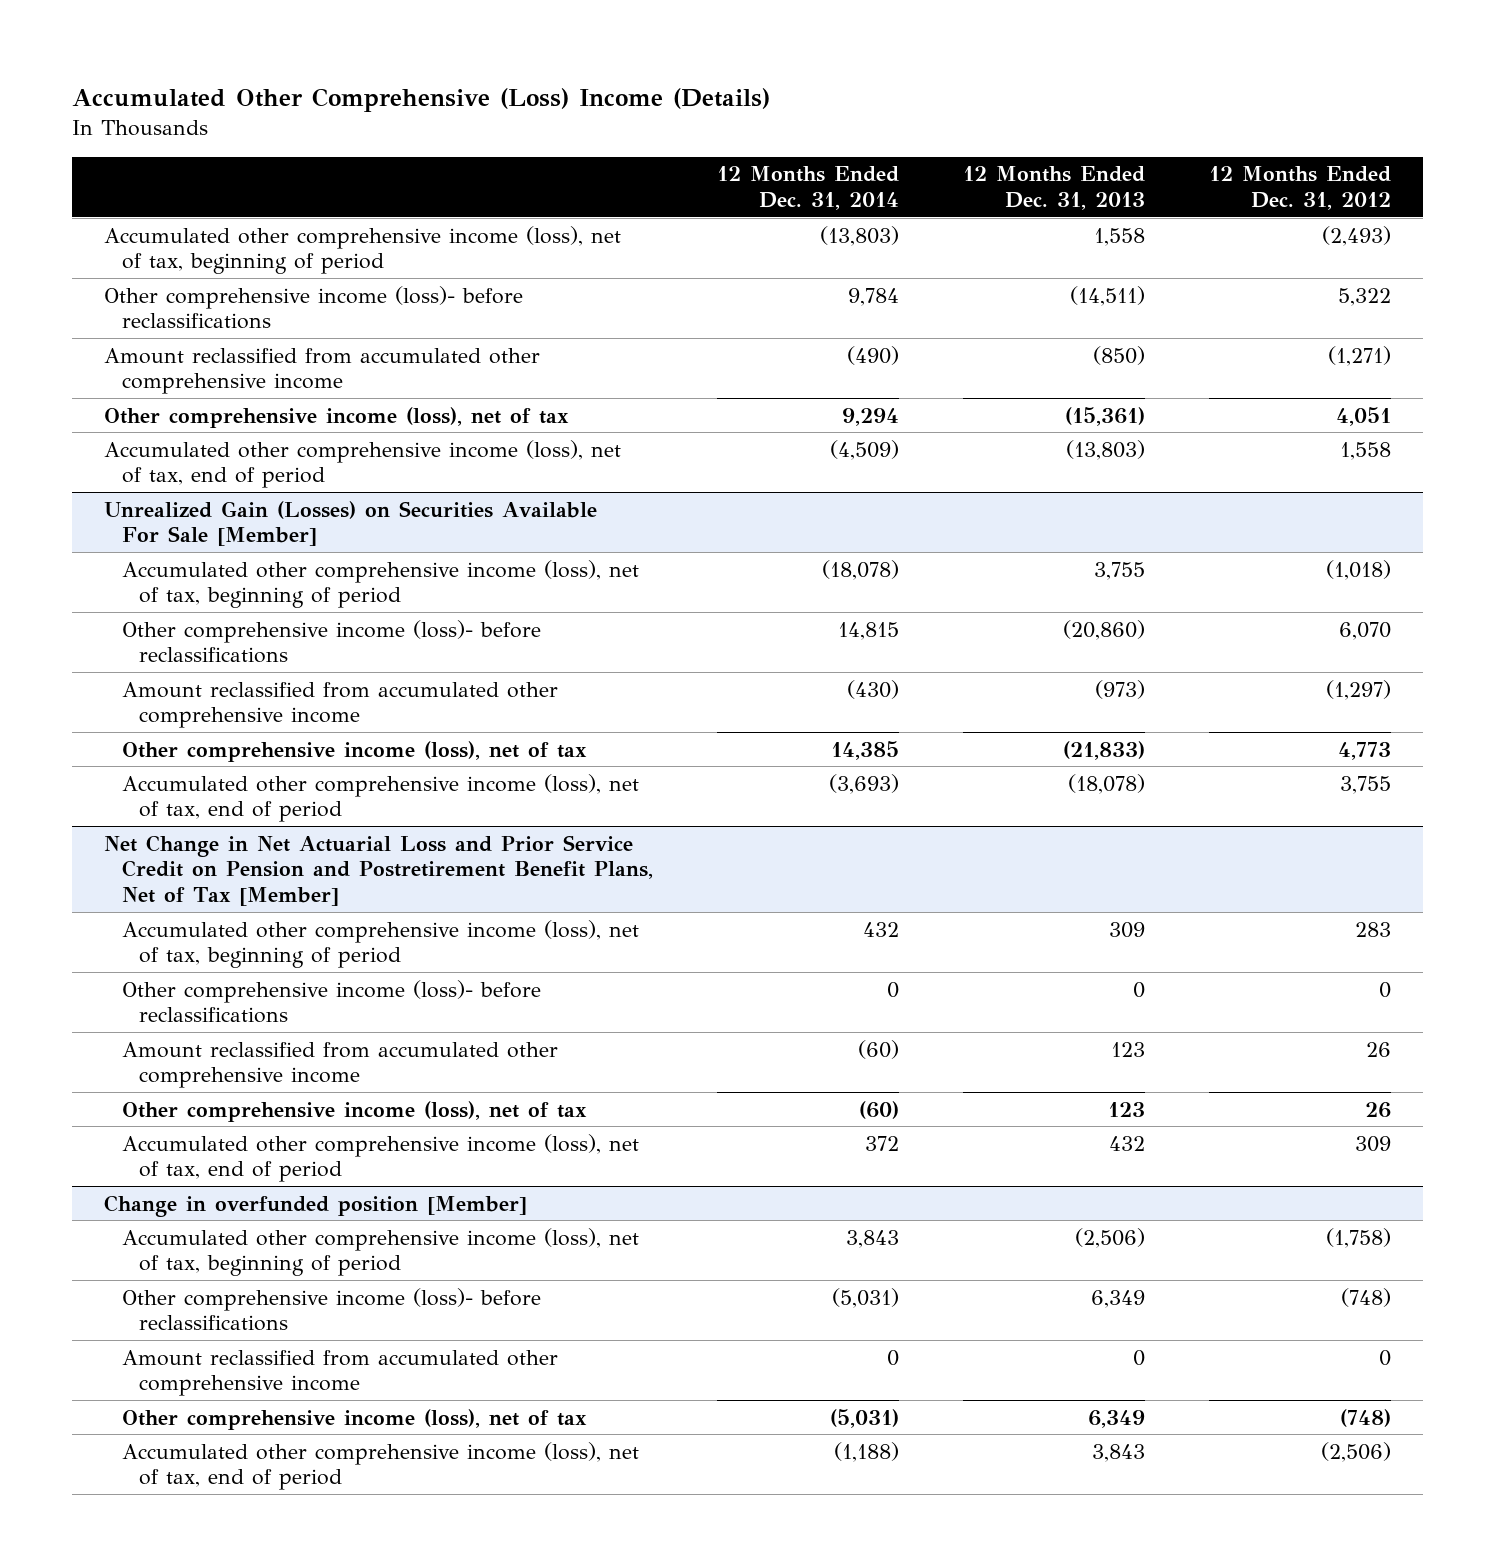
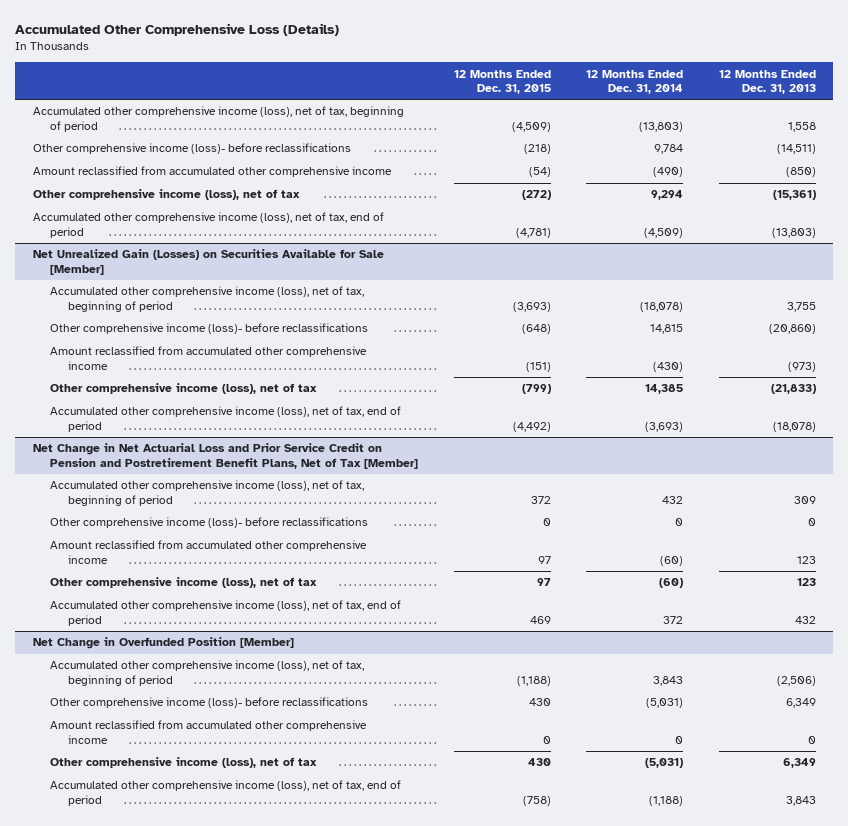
- Accumulated Other Comprehensive (Loss) Income (Details)
+ Accumulated Other Comprehensive Loss (Details)
- | 12 Months Ended Dec. 31, 2014 | 12 Months Ended Dec. 31, 2013 | 12 Months Ended Dec. 31, 2012
+ | 12 Months Ended Dec. 31, 2015 | 12 Months Ended Dec. 31, 2014 | 12 Months Ended Dec. 31, 2013
- Unrealized Gain (Losses) on Securities Available For Sale [Member]
+ Net Unrealized Gain (Losses) on Securities Available for Sale [Member]
- Change in overfunded position [Member]
+ Net Change in Overfunded Position [Member]

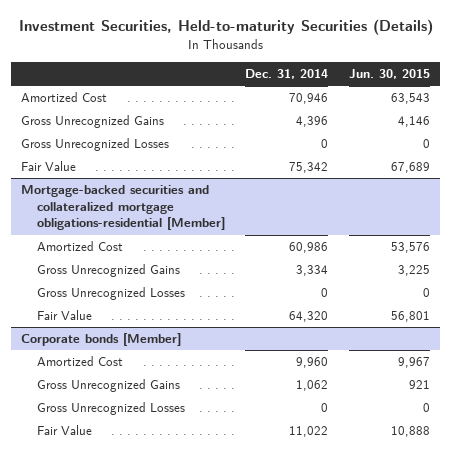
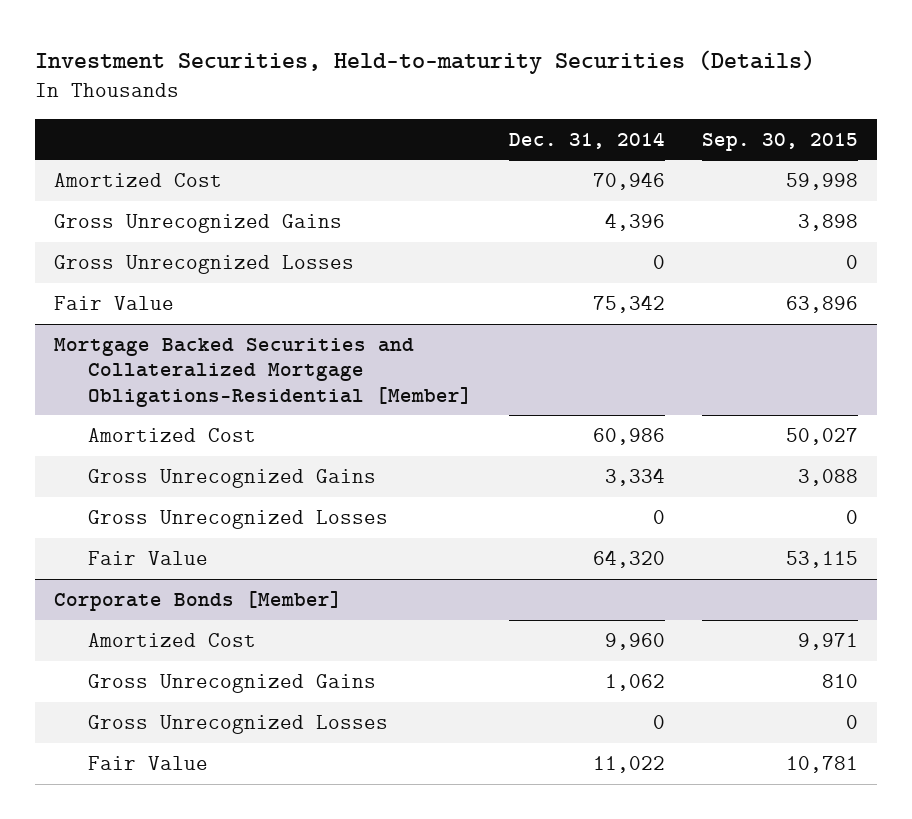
- | Dec. 31, 2014 | Jun. 30, 2015
+ | Dec. 31, 2014 | Sep. 30, 2015
- Mortgage-backed securities and collateralized mortgage obligations-residential [Member]
+ Mortgage Backed Securities and Collateralized Mortgage Obligations-Residential [Member]
- Corporate bonds [Member]
+ Corporate Bonds [Member]

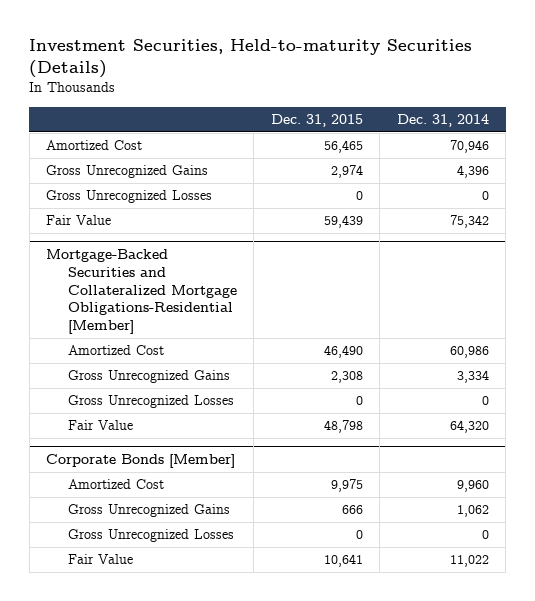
- | Dec. 31, 2014 | Sep. 30, 2015
+ | Dec. 31, 2015 | Dec. 31, 2014
- Mortgage Backed Securities and Collateralized Mortgage Obligations-Residential [Member]
+ Mortgage-Backed Securities and Collateralized Mortgage Obligations-Residential [Member]

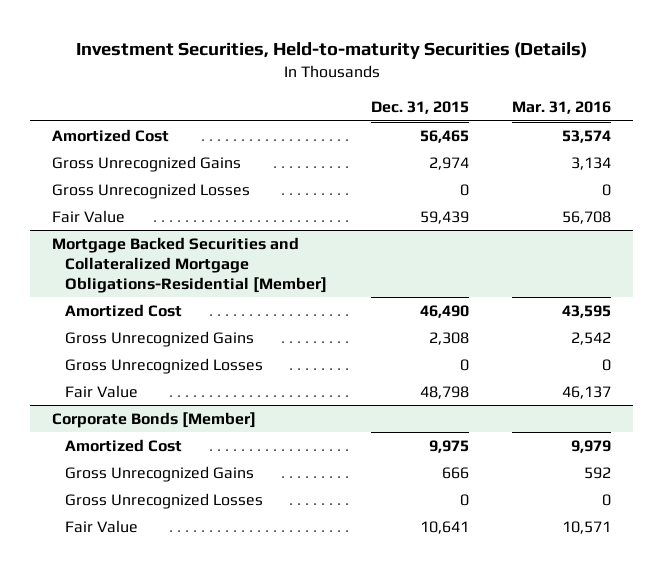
- | Dec. 31, 2015 | Dec. 31, 2014
+ | Dec. 31, 2015 | Mar. 31, 2016
- Mortgage-Backed Securities and Collateralized Mortgage Obligations-Residential [Member]
+ Mortgage Backed Securities and Collateralized Mortgage Obligations-Residential [Member]

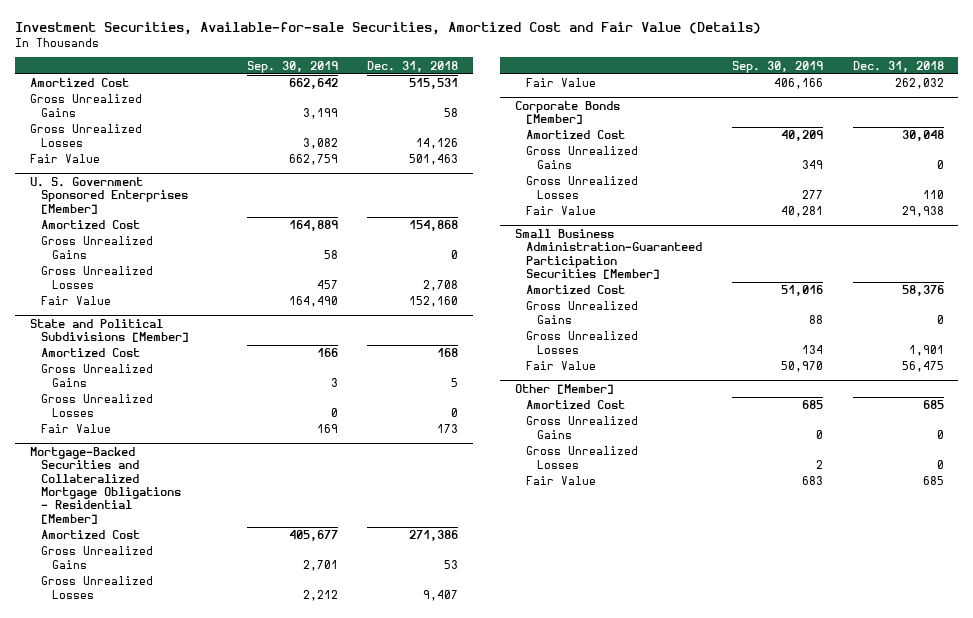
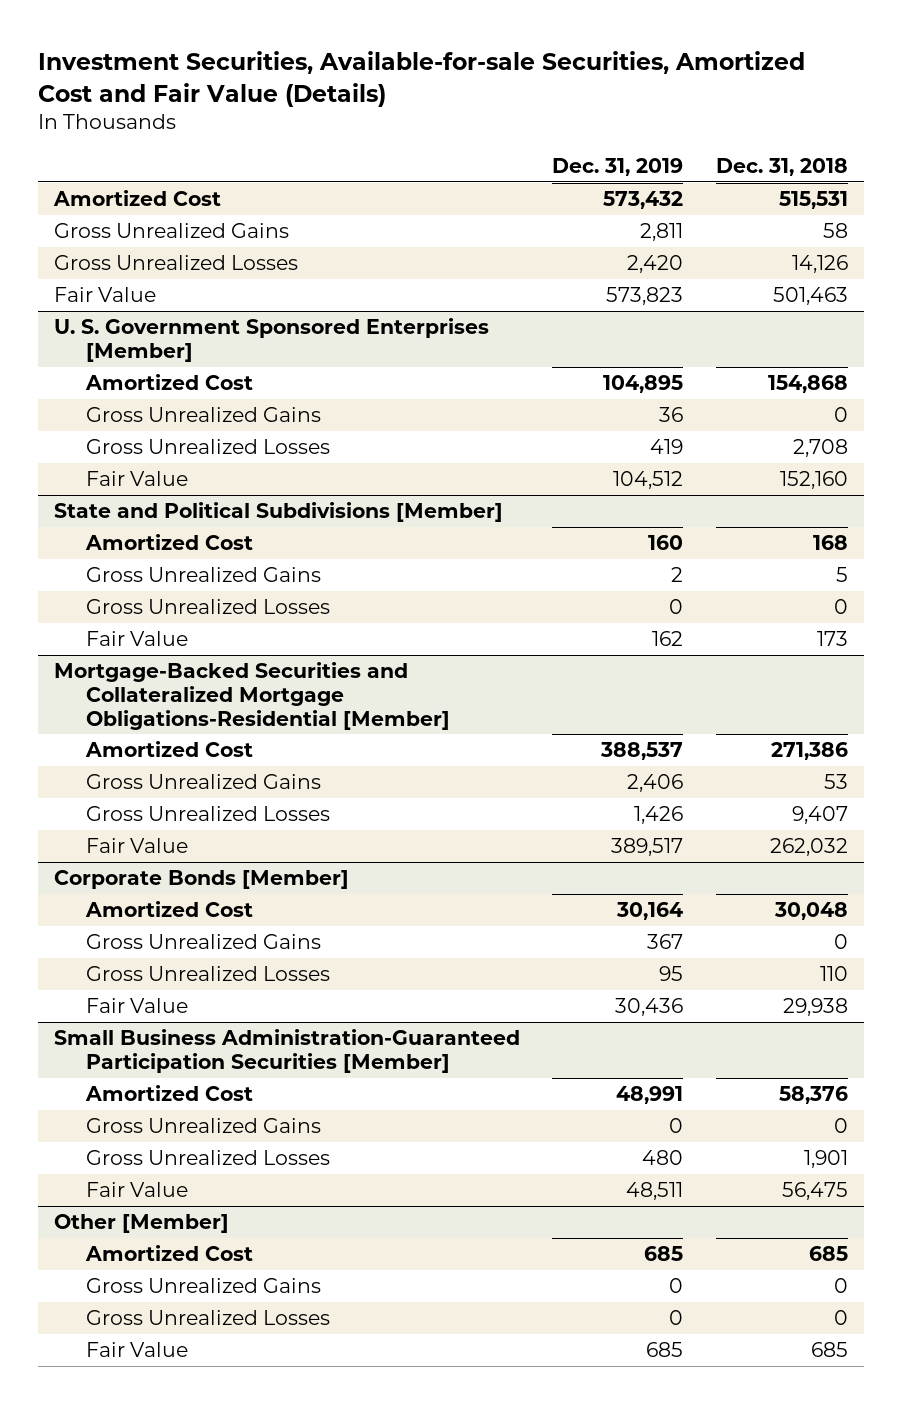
- | Sep. 30, 2019 | Dec. 31, 2018
+ | Dec. 31, 2019 | Dec. 31, 2018
- Mortgage-Backed Securities and Collateralized Mortgage Obligations - Residential [Member]
+ Mortgage-Backed Securities and Collateralized Mortgage Obligations-Residential [Member]

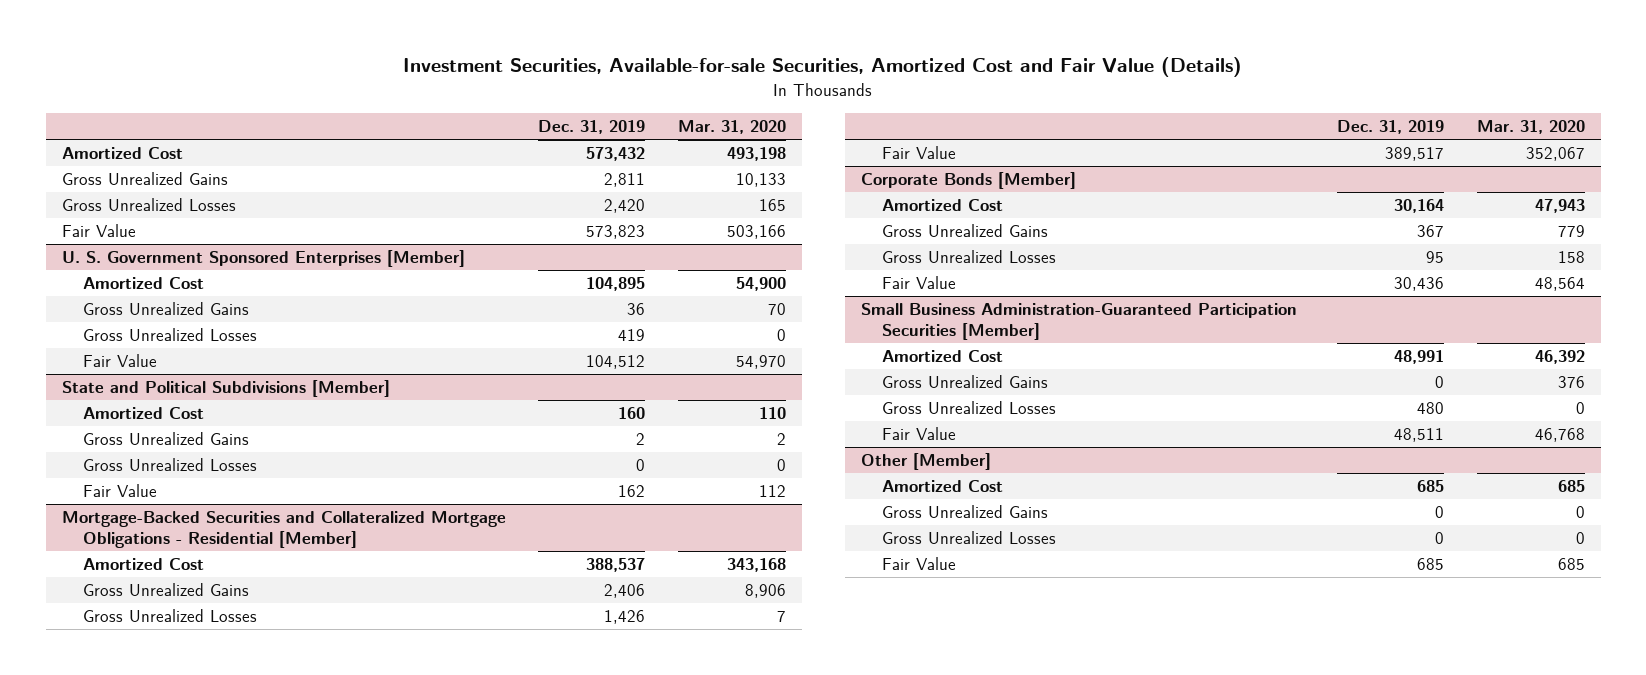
- | Dec. 31, 2019 | Dec. 31, 2018
+ | Dec. 31, 2019 | Mar. 31, 2020
- Mortgage-Backed Securities and Collateralized Mortgage Obligations-Residential [Member]
+ Mortgage-Backed Securities and Collateralized Mortgage Obligations - Residential [Member]

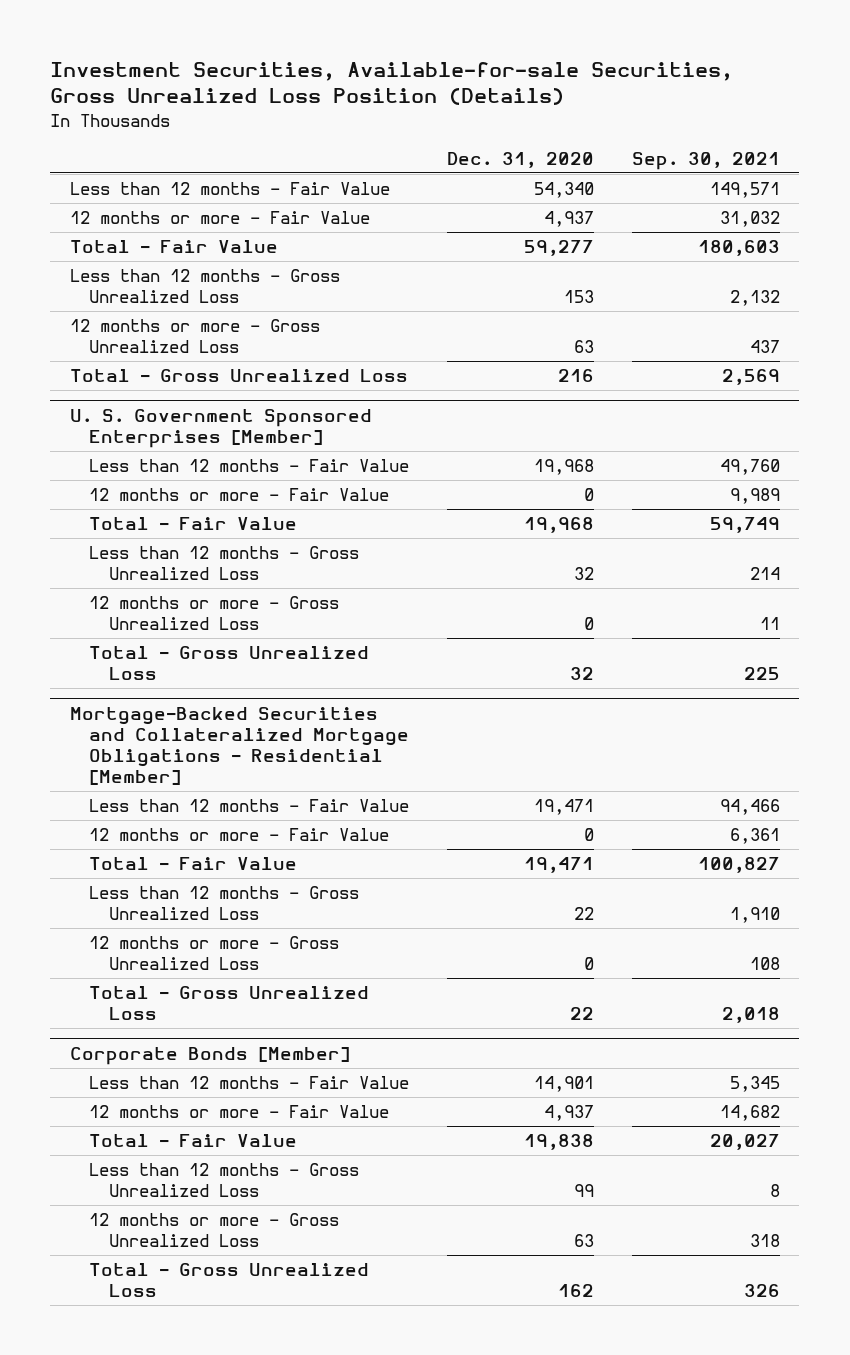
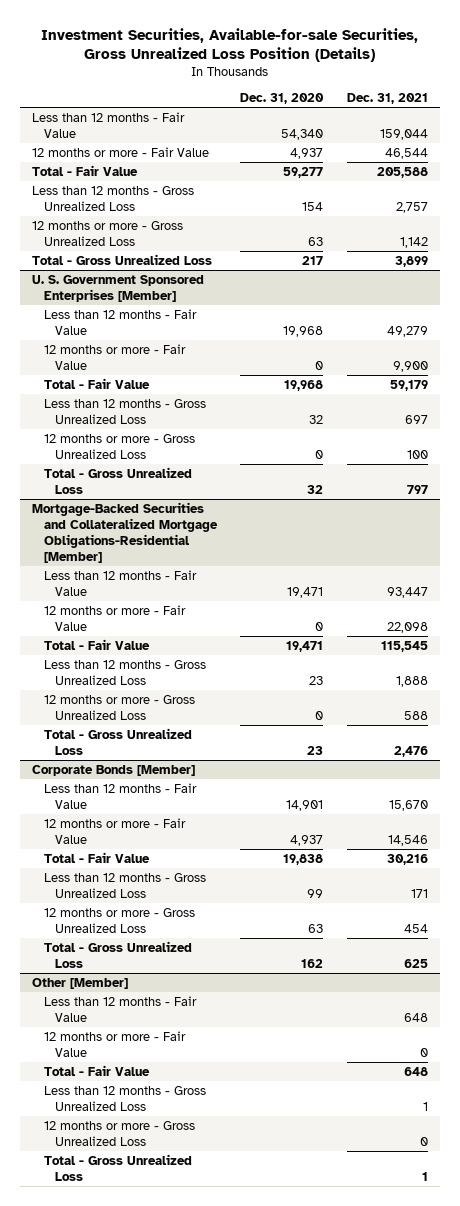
- | Dec. 31, 2020 | Sep. 30, 2021
+ | Dec. 31, 2020 | Dec. 31, 2021
- Less than 12 months - Gross Unrealized Loss | 153 | 2,132
+ Less than 12 months - Gross Unrealized Loss | 154 | 2,757
- Total - Gross Unrealized Loss | 216 | 2,569
+ Total - Gross Unrealized Loss | 217 | 3,899
- Mortgage-Backed Securities and Collateralized Mortgage Obligations - Residential [Member]
+ Mortgage-Backed Securities and Collateralized Mortgage Obligations-Residential [Member]
- Less than 12 months - Gross Unrealized Loss | 22 | 1,910
+ Less than 12 months - Gross Unrealized Loss | 23 | 1,888
- Total - Gross Unrealized Loss | 22 | 2,018
+ Total - Gross Unrealized Loss | 23 | 2,476
+ Other [Member]
+ Less than 12 months - Fair Value | | 648
+ 12 months or more - Fair Value | | 0
+ Total - Fair Value | | 648
+ Less than 12 months - Gross Unrealized Loss | | 1
+ 12 months or more - Gross Unrealized Loss | | 0
+ Total - Gross Unrealized Loss | | 1

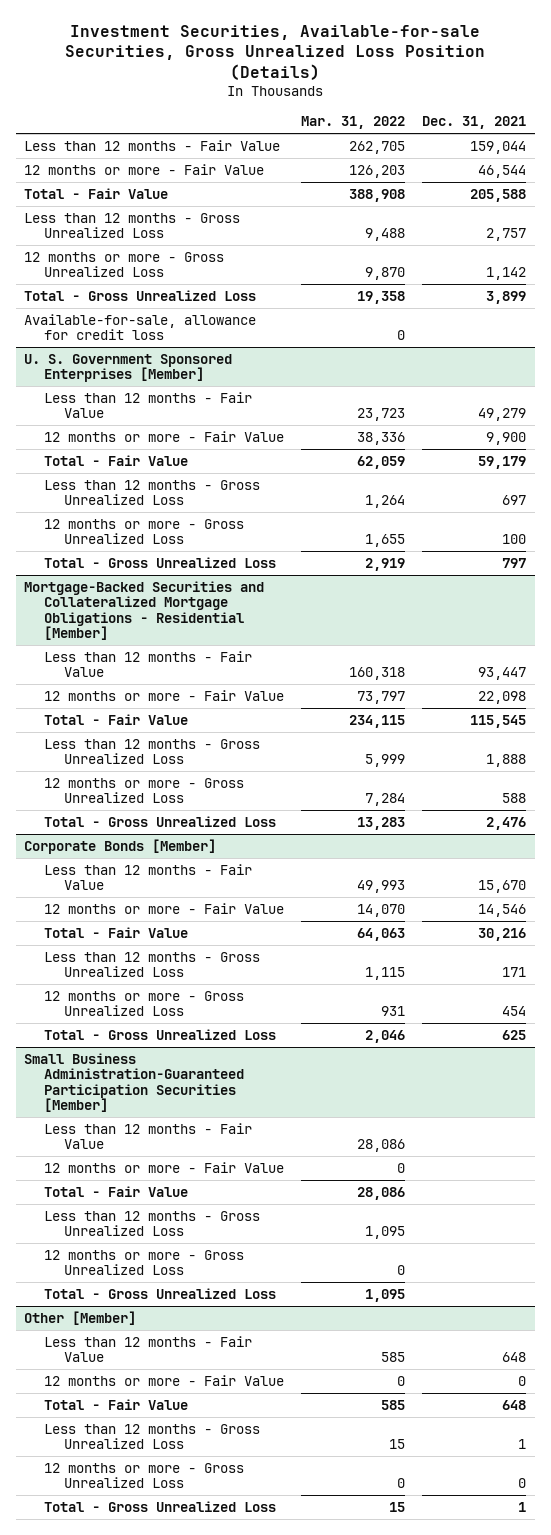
- | Dec. 31, 2020 | Dec. 31, 2021
+ | Mar. 31, 2022 | Dec. 31, 2021
+ Available-for-sale, allowance for credit loss | 0 |
- Mortgage-Backed Securities and Collateralized Mortgage Obligations-Residential [Member]
+ Mortgage-Backed Securities and Collateralized Mortgage Obligations - Residential [Member]
+ Small Business Administration-Guaranteed Participation Securities [Member]
+ Less than 12 months - Fair Value | 28,086 |
+ 12 months or more - Fair Value | 0 |
+ Total - Fair Value | 28,086 |
+ Less than 12 months - Gross Unrealized Loss | 1,095 |
+ 12 months or more - Gross Unrealized Loss | 0 |
+ Total - Gross Unrealized Loss | 1,095 |

